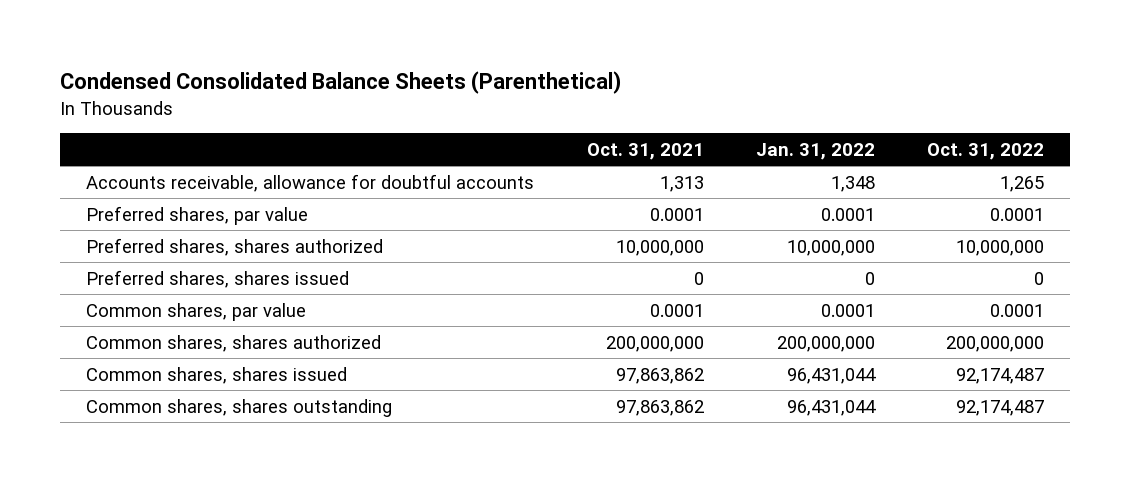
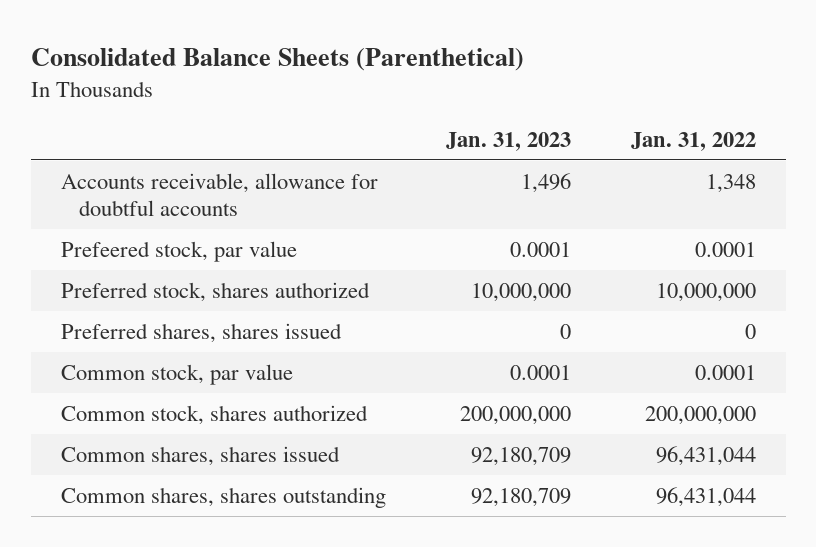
- Condensed Consolidated Balance Sheets (Parenthetical)
+ Consolidated Balance Sheets (Parenthetical)
- | Oct. 31, 2021 | Jan. 31, 2022 | Oct. 31, 2022
+ | Jan. 31, 2023 | Jan. 31, 2022
- Preferred shares, par value | 0.0001 | 0.0001 | 0.0001
- Preferred shares, shares authorized | 10,000,000 | 10,000,000 | 10,000,000
+ Prefeered stock, par value | 0.0001 | 0.0001
+ Preferred stock, shares authorized | 10,000,000 | 10,000,000
- Common shares, par value | 0.0001 | 0.0001 | 0.0001
- Common shares, shares authorized | 200,000,000 | 200,000,000 | 200,000,000
+ Common stock, par value | 0.0001 | 0.0001
+ Common stock, shares authorized | 200,000,000 | 200,000,000

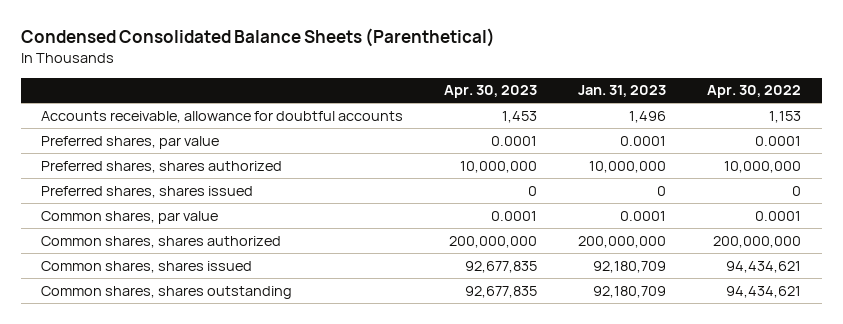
- Consolidated Balance Sheets (Parenthetical)
+ Condensed Consolidated Balance Sheets (Parenthetical)
- | Jan. 31, 2023 | Jan. 31, 2022
+ | Apr. 30, 2023 | Jan. 31, 2023 | Apr. 30, 2022
- Prefeered stock, par value | 0.0001 | 0.0001
- Preferred stock, shares authorized | 10,000,000 | 10,000,000
+ Preferred shares, par value | 0.0001 | 0.0001 | 0.0001
+ Preferred shares, shares authorized | 10,000,000 | 10,000,000 | 10,000,000
- Common stock, par value | 0.0001 | 0.0001
- Common stock, shares authorized | 200,000,000 | 200,000,000
+ Common shares, par value | 0.0001 | 0.0001 | 0.0001
+ Common shares, shares authorized | 200,000,000 | 200,000,000 | 200,000,000

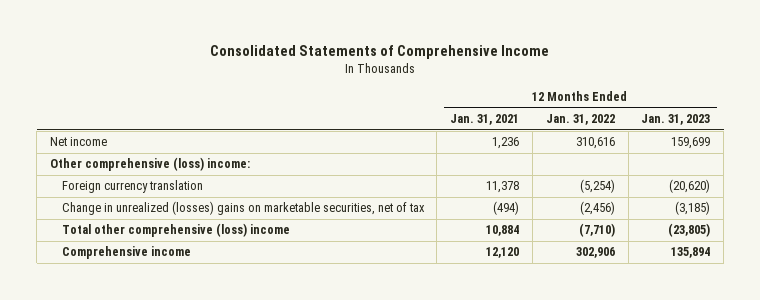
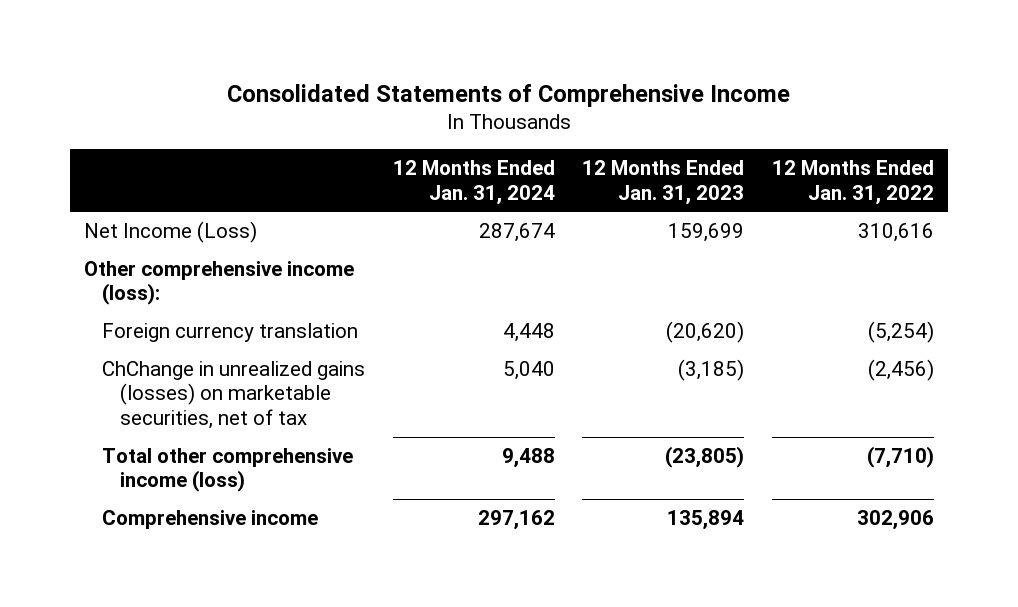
- | 12 Months Ended Jan. 31, 2021 | 12 Months Ended Jan. 31, 2022 | 12 Months Ended Jan. 31, 2023
+ | 12 Months Ended Jan. 31, 2024 | 12 Months Ended Jan. 31, 2023 | 12 Months Ended Jan. 31, 2022
- Net income | 1,236 | 310,616 | 159,699
- Other comprehensive (loss) income:
+ Net Income (Loss) | 287,674 | 159,699 | 310,616
+ Other comprehensive income (loss):
- Change in unrealized (losses) gains on marketable securities, net of tax | (494) | (2,456) | (3,185)
- Total other comprehensive (loss) income | 10,884 | (7,710) | (23,805)
+ ChChange in unrealized gains (losses) on marketable securities, net of tax | 5,040 | (3,185) | (2,456)
+ Total other comprehensive income (loss) | 9,488 | (23,805) | (7,710)

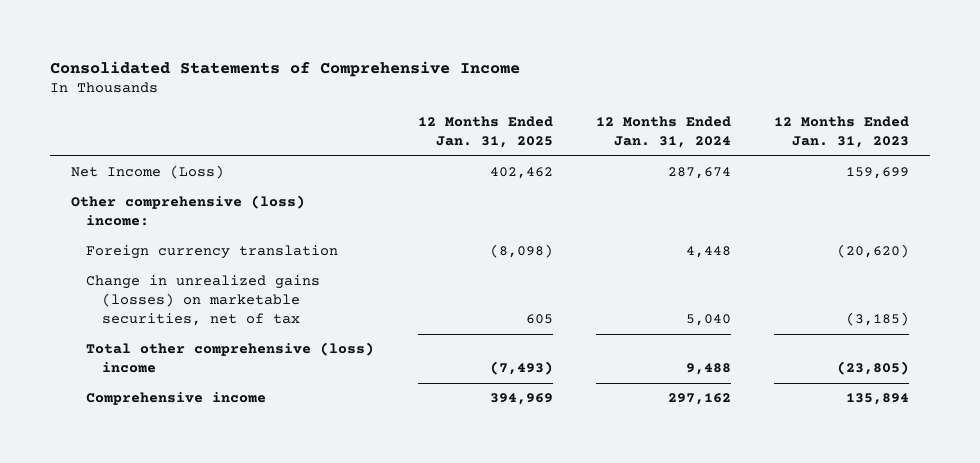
- | 12 Months Ended Jan. 31, 2024 | 12 Months Ended Jan. 31, 2023 | 12 Months Ended Jan. 31, 2022
+ | 12 Months Ended Jan. 31, 2025 | 12 Months Ended Jan. 31, 2024 | 12 Months Ended Jan. 31, 2023
- Other comprehensive income (loss):
+ Other comprehensive (loss) income:
- ChChange in unrealized gains (losses) on marketable securities, net of tax | 5,040 | (3,185) | (2,456)
- Total other comprehensive income (loss) | 9,488 | (23,805) | (7,710)
+ Change in unrealized gains (losses) on marketable securities, net of tax | 605 | 5,040 | (3,185)
+ Total other comprehensive (loss) income | (7,493) | 9,488 | (23,805)

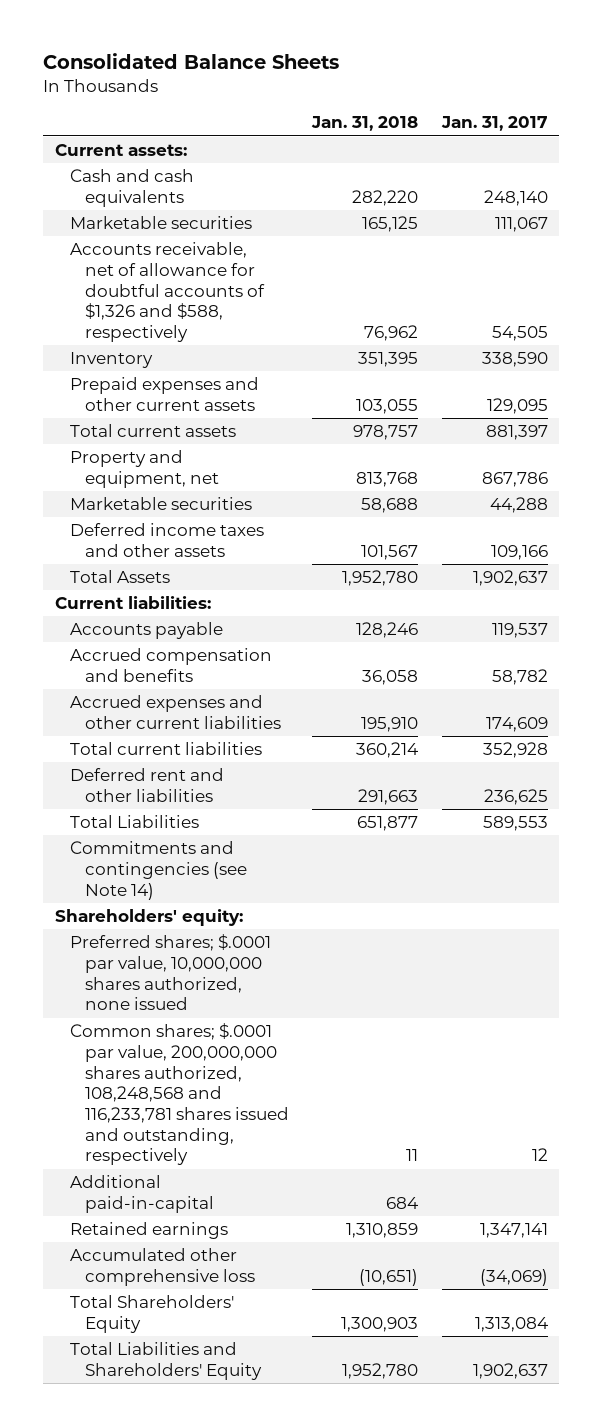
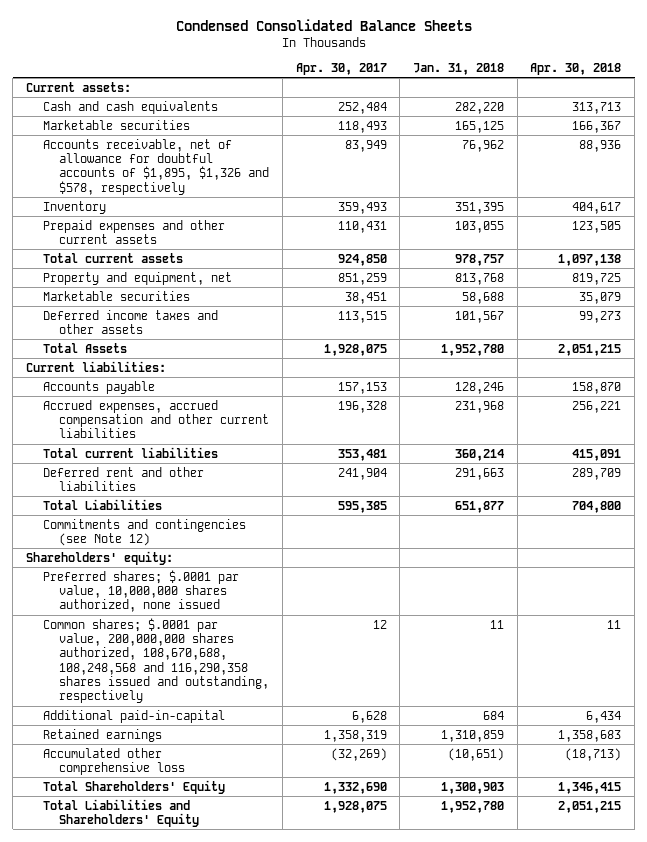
- Consolidated Balance Sheets
+ Condensed Consolidated Balance Sheets
- | Jan. 31, 2018 | Jan. 31, 2017
+ | Apr. 30, 2017 | Jan. 31, 2018 | Apr. 30, 2018
- Accounts receivable, net of allowance for doubtful accounts of $1,326 and $588, respectively | 76,962 | 54,505
+ Accounts receivable, net of allowance for doubtful accounts of $1,895, $1,326 and $578, respectively | 83,949 | 76,962 | 88,936
- Accrued compensation and benefits | 36,058 | 58,782
- Accrued expenses and other current liabilities | 195,910 | 174,609
+ Accrued expenses, accrued compensation and other current liabilities | 196,328 | 231,968 | 256,221
- Commitments and contingencies (see Note 14)
+ Commitments and contingencies (see Note 12)
- Common shares; $.0001 par value, 200,000,000 shares authorized, 108,248,568 and 116,233,781 shares issued and outstanding, respectively | 11 | 12
+ Common shares; $.0001 par value, 200,000,000 shares authorized, 108,670,688, 108,248,568 and 116,290,358 shares issued and outstanding, respectively | 12 | 11 | 11

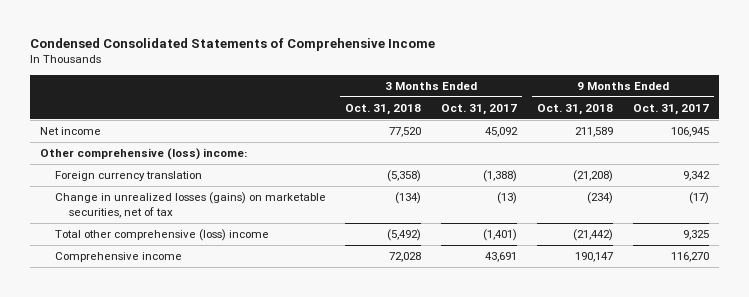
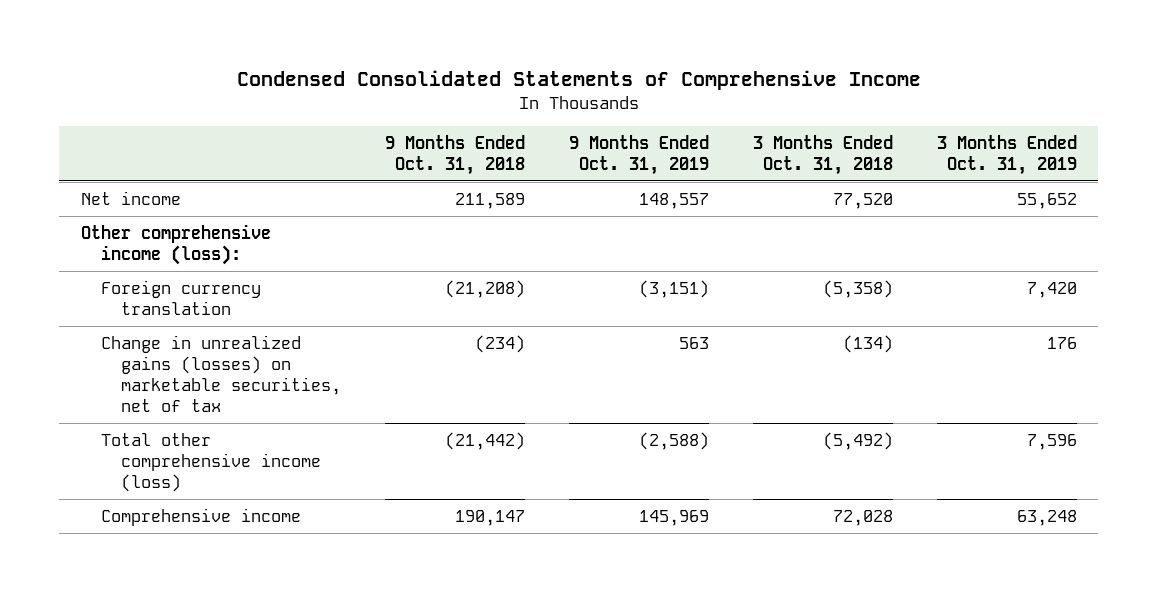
- | 3 Months Ended Oct. 31, 2018 | 3 Months Ended Oct. 31, 2017 | 9 Months Ended Oct. 31, 2018 | 9 Months Ended Oct. 31, 2017
+ | 9 Months Ended Oct. 31, 2018 | 9 Months Ended Oct. 31, 2019 | 3 Months Ended Oct. 31, 2018 | 3 Months Ended Oct. 31, 2019
- Other comprehensive (loss) income:
+ Other comprehensive income (loss):
- Change in unrealized losses (gains) on marketable securities, net of tax | (134) | (13) | (234) | (17)
- Total other comprehensive (loss) income | (5,492) | (1,401) | (21,442) | 9,325
+ Change in unrealized gains (losses) on marketable securities, net of tax | (234) | 563 | (134) | 176
+ Total other comprehensive income (loss) | (21,442) | (2,588) | (5,492) | 7,596

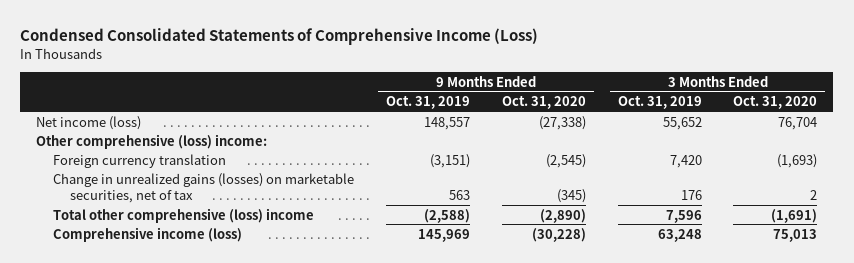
- Condensed Consolidated Statements of Comprehensive Income
+ Condensed Consolidated Statements of Comprehensive Income (Loss)
- | 9 Months Ended Oct. 31, 2018 | 9 Months Ended Oct. 31, 2019 | 3 Months Ended Oct. 31, 2018 | 3 Months Ended Oct. 31, 2019
+ | 9 Months Ended Oct. 31, 2019 | 9 Months Ended Oct. 31, 2020 | 3 Months Ended Oct. 31, 2019 | 3 Months Ended Oct. 31, 2020
- Net income | 211,589 | 148,557 | 77,520 | 55,652
- Other comprehensive income (loss):
+ Net income (loss) | 148,557 | (27,338) | 55,652 | 76,704
+ Other comprehensive (loss) income:
- Total other comprehensive income (loss) | (21,442) | (2,588) | (5,492) | 7,596
- Comprehensive income | 190,147 | 145,969 | 72,028 | 63,248
+ Total other comprehensive (loss) income | (2,588) | (2,890) | 7,596 | (1,691)
+ Comprehensive income (loss) | 145,969 | (30,228) | 63,248 | 75,013

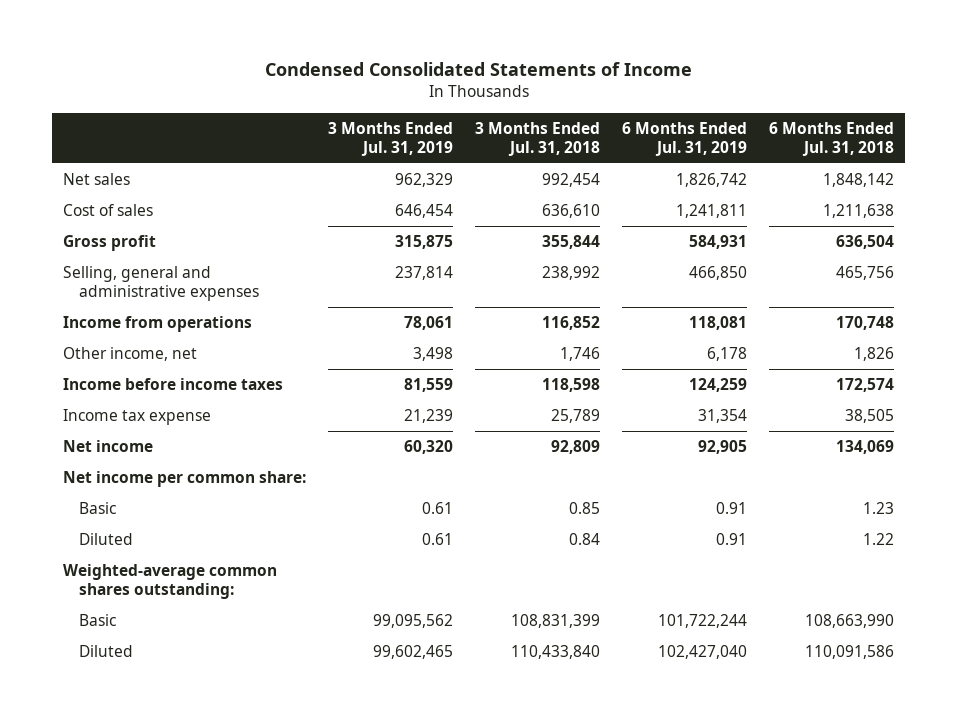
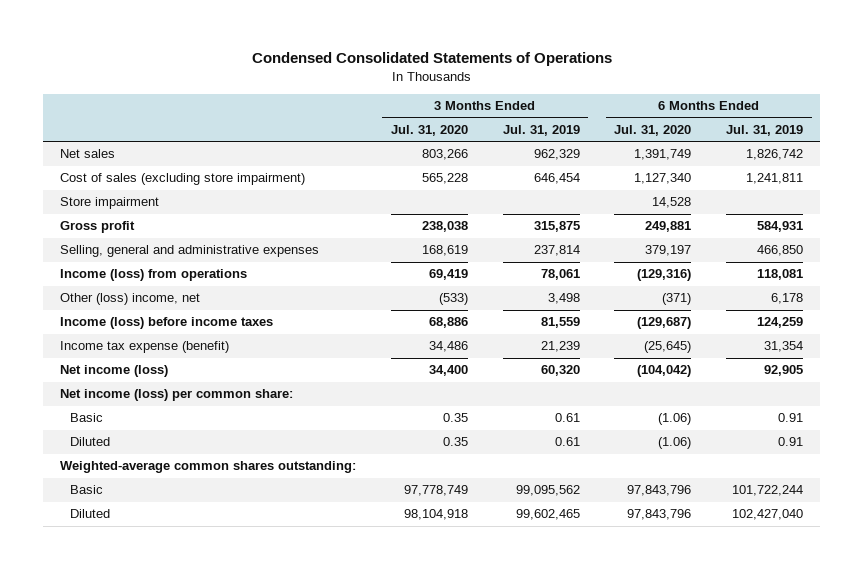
- Condensed Consolidated Statements of Income
+ Condensed Consolidated Statements of Operations
- | 3 Months Ended Jul. 31, 2019 | 3 Months Ended Jul. 31, 2018 | 6 Months Ended Jul. 31, 2019 | 6 Months Ended Jul. 31, 2018
+ | 3 Months Ended Jul. 31, 2020 | 3 Months Ended Jul. 31, 2019 | 6 Months Ended Jul. 31, 2020 | 6 Months Ended Jul. 31, 2019
- Cost of sales | 646,454 | 636,610 | 1,241,811 | 1,211,638
+ Cost of sales (excluding store impairment) | 565,228 | 646,454 | 1,127,340 | 1,241,811
+ Store impairment | | | 14,528 |
- Income from operations | 78,061 | 116,852 | 118,081 | 170,748
- Other income, net | 3,498 | 1,746 | 6,178 | 1,826
- Income before income taxes | 81,559 | 118,598 | 124,259 | 172,574
- Income tax expense | 21,239 | 25,789 | 31,354 | 38,505
- Net income | 60,320 | 92,809 | 92,905 | 134,069
- Net income per common share:
+ Income (loss) from operations | 69,419 | 78,061 | (129,316) | 118,081
+ Other (loss) income, net | (533) | 3,498 | (371) | 6,178
+ Income (loss) before income taxes | 68,886 | 81,559 | (129,687) | 124,259
+ Income tax expense (benefit) | 34,486 | 21,239 | (25,645) | 31,354
+ Net income (loss) | 34,400 | 60,320 | (104,042) | 92,905
+ Net income (loss) per common share:

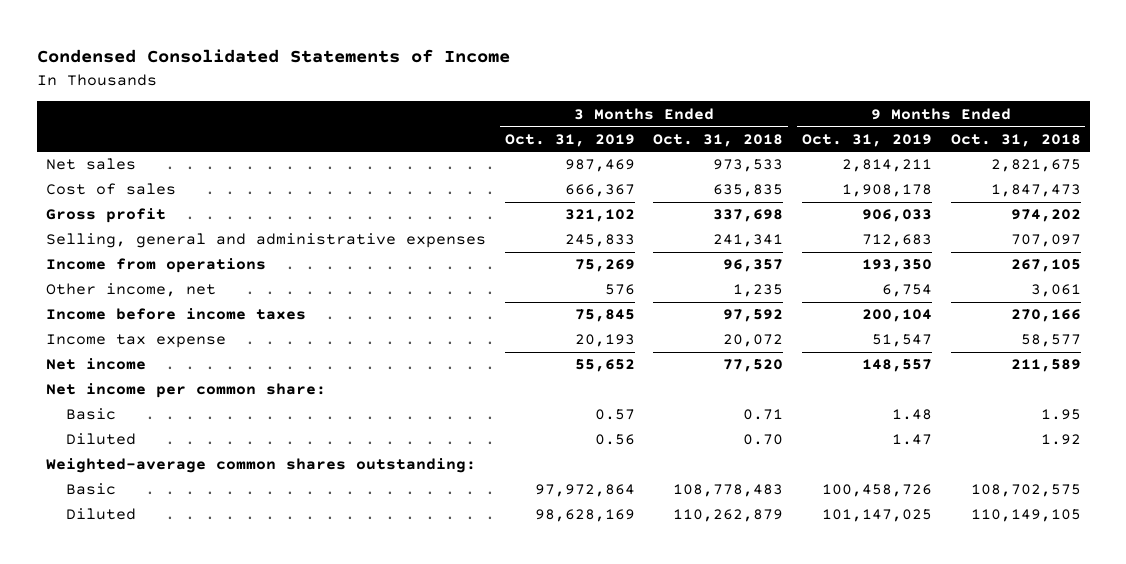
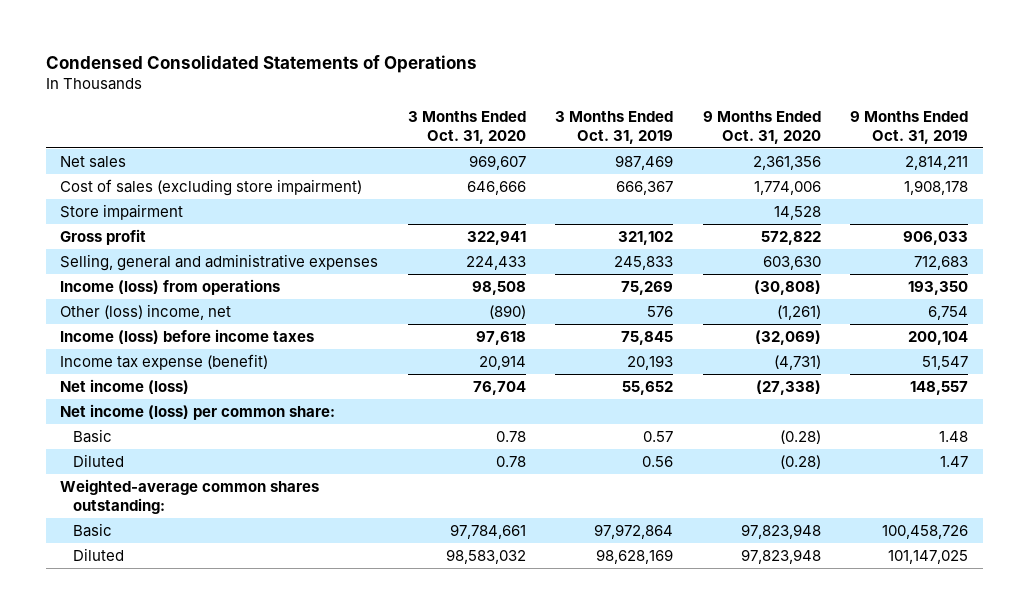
- Condensed Consolidated Statements of Income
+ Condensed Consolidated Statements of Operations
- | 3 Months Ended Oct. 31, 2019 | 3 Months Ended Oct. 31, 2018 | 9 Months Ended Oct. 31, 2019 | 9 Months Ended Oct. 31, 2018
+ | 3 Months Ended Oct. 31, 2020 | 3 Months Ended Oct. 31, 2019 | 9 Months Ended Oct. 31, 2020 | 9 Months Ended Oct. 31, 2019
- Cost of sales | 666,367 | 635,835 | 1,908,178 | 1,847,473
+ Cost of sales (excluding store impairment) | 646,666 | 666,367 | 1,774,006 | 1,908,178
+ Store impairment | | | 14,528 |
- Income from operations | 75,269 | 96,357 | 193,350 | 267,105
- Other income, net | 576 | 1,235 | 6,754 | 3,061
- Income before income taxes | 75,845 | 97,592 | 200,104 | 270,166
- Income tax expense | 20,193 | 20,072 | 51,547 | 58,577
- Net income | 55,652 | 77,520 | 148,557 | 211,589
- Net income per common share:
+ Income (loss) from operations | 98,508 | 75,269 | (30,808) | 193,350
+ Other (loss) income, net | (890) | 576 | (1,261) | 6,754
+ Income (loss) before income taxes | 97,618 | 75,845 | (32,069) | 200,104
+ Income tax expense (benefit) | 20,914 | 20,193 | (4,731) | 51,547
+ Net income (loss) | 76,704 | 55,652 | (27,338) | 148,557
+ Net income (loss) per common share:

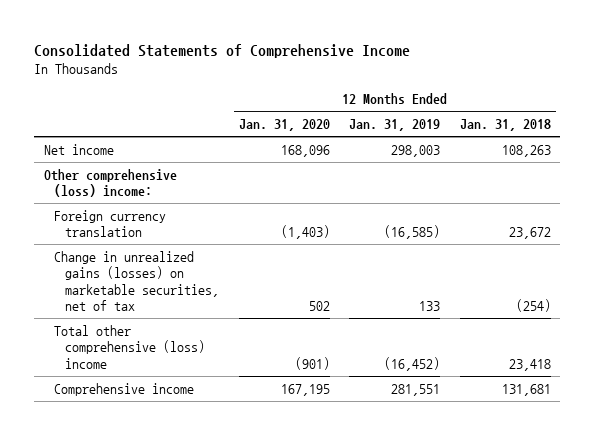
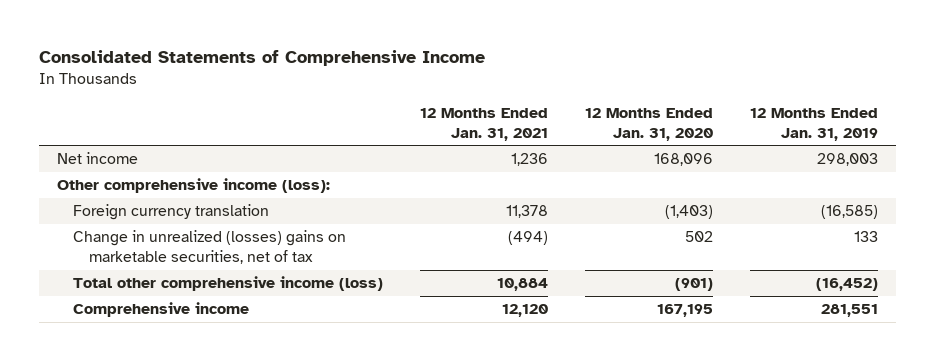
- | 12 Months Ended Jan. 31, 2020 | 12 Months Ended Jan. 31, 2019 | 12 Months Ended Jan. 31, 2018
+ | 12 Months Ended Jan. 31, 2021 | 12 Months Ended Jan. 31, 2020 | 12 Months Ended Jan. 31, 2019
- Other comprehensive (loss) income:
+ Other comprehensive income (loss):
- Change in unrealized gains (losses) on marketable securities, net of tax | 502 | 133 | (254)
- Total other comprehensive (loss) income | (901) | (16,452) | 23,418
+ Change in unrealized (losses) gains on marketable securities, net of tax | (494) | 502 | 133
+ Total other comprehensive income (loss) | 10,884 | (901) | (16,452)

